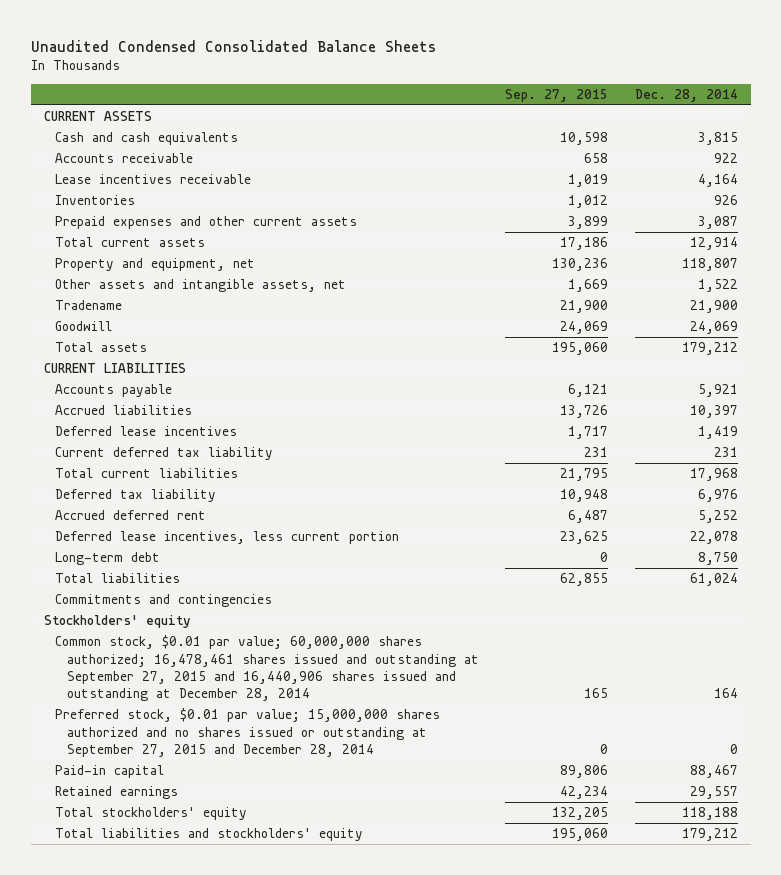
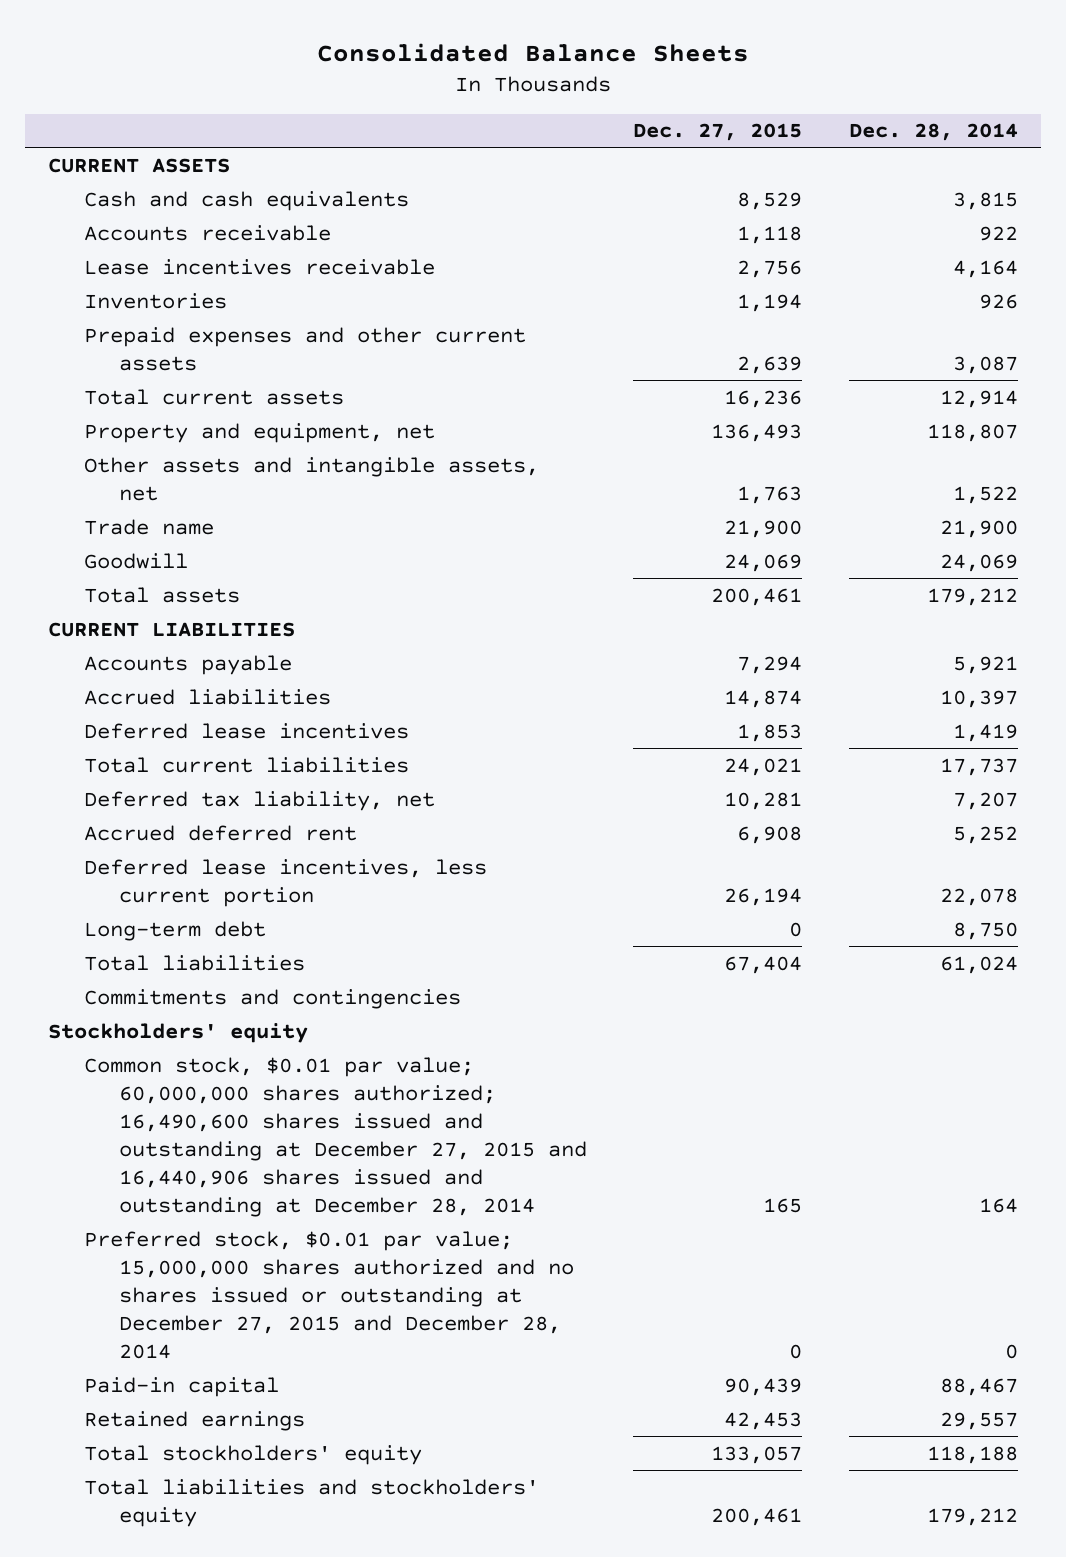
- Unaudited Condensed Consolidated Balance Sheets
+ Consolidated Balance Sheets
- | Sep. 27, 2015 | Dec. 28, 2014
+ | Dec. 27, 2015 | Dec. 28, 2014
- Tradename | 21,900 | 21,900
+ Trade name | 21,900 | 21,900
- Current deferred tax liability | 231 | 231
- Total current liabilities | 21,795 | 17,968
- Deferred tax liability | 10,948 | 6,976
+ Total current liabilities | 24,021 | 17,737
+ Deferred tax liability, net | 10,281 | 7,207
- Common stock, $0.01 par value; 60,000,000 shares authorized; 16,478,461 shares issued and outstanding at September 27, 2015 and 16,440,906 shares issued and outstanding at December 28, 2014 | 165 | 164
- Preferred stock, $0.01 par value; 15,000,000 shares authorized and no shares issued or outstanding at September 27, 2015 and December 28, 2014 | 0 | 0
+ Common stock, $0.01 par value; 60,000,000 shares authorized; 16,490,600 shares issued and outstanding at December 27, 2015 and 16,440,906 shares issued and outstanding at December 28, 2014 | 165 | 164
+ Preferred stock, $0.01 par value; 15,000,000 shares authorized and no shares issued or outstanding at December 27, 2015 and December 28, 2014 | 0 | 0

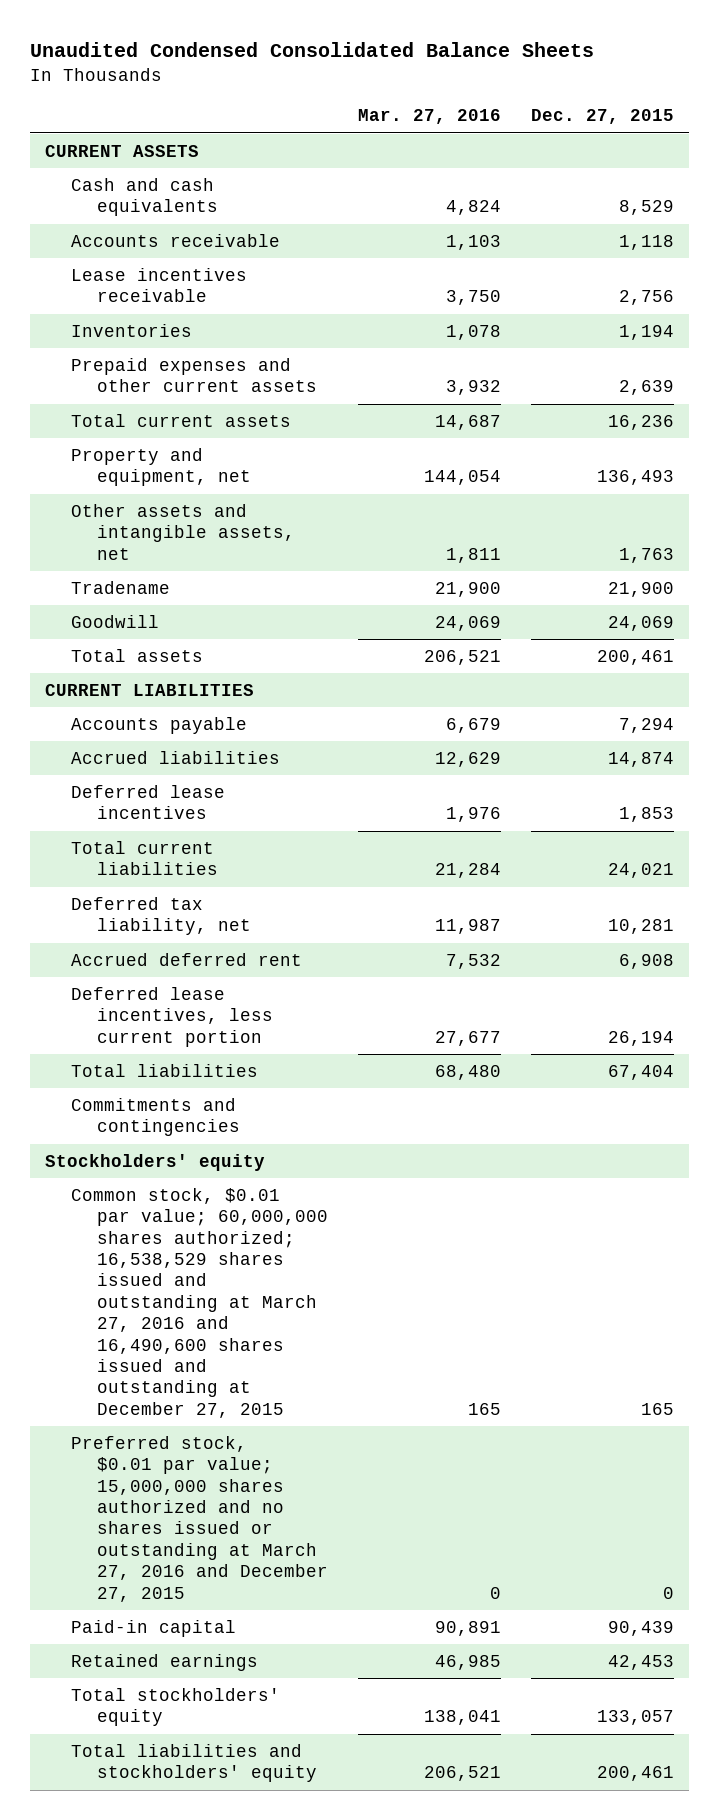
- Consolidated Balance Sheets
+ Unaudited Condensed Consolidated Balance Sheets
- | Dec. 27, 2015 | Dec. 28, 2014
+ | Mar. 27, 2016 | Dec. 27, 2015
- Trade name | 21,900 | 21,900
+ Tradename | 21,900 | 21,900
- Long-term debt | 0 | 8,750
- Common stock, $0.01 par value; 60,000,000 shares authorized; 16,490,600 shares issued and outstanding at December 27, 2015 and 16,440,906 shares issued and outstanding at December 28, 2014 | 165 | 164
- Preferred stock, $0.01 par value; 15,000,000 shares authorized and no shares issued or outstanding at December 27, 2015 and December 28, 2014 | 0 | 0
+ Common stock, $0.01 par value; 60,000,000 shares authorized; 16,538,529 shares issued and outstanding at March 27, 2016 and 16,490,600 shares issued and outstanding at December 27, 2015 | 165 | 165
+ Preferred stock, $0.01 par value; 15,000,000 shares authorized and no shares issued or outstanding at March 27, 2016 and December 27, 2015 | 0 | 0

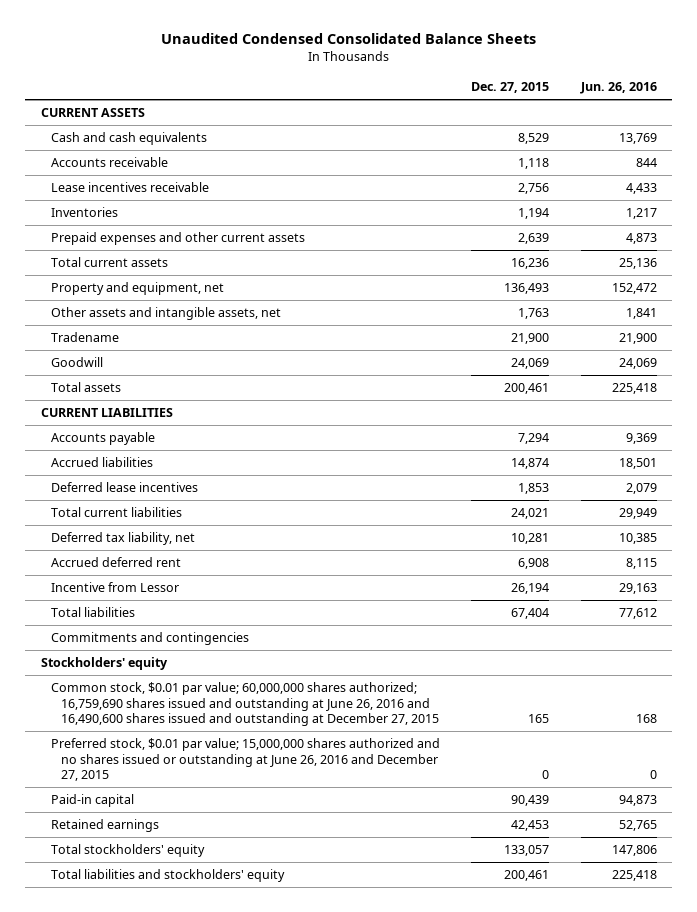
- | Mar. 27, 2016 | Dec. 27, 2015
+ | Dec. 27, 2015 | Jun. 26, 2016
- Deferred lease incentives, less current portion | 27,677 | 26,194
+ Incentive from Lessor | 26,194 | 29,163
- Common stock, $0.01 par value; 60,000,000 shares authorized; 16,538,529 shares issued and outstanding at March 27, 2016 and 16,490,600 shares issued and outstanding at December 27, 2015 | 165 | 165
- Preferred stock, $0.01 par value; 15,000,000 shares authorized and no shares issued or outstanding at March 27, 2016 and December 27, 2015 | 0 | 0
+ Common stock, $0.01 par value; 60,000,000 shares authorized; 16,759,690 shares issued and outstanding at June 26, 2016 and 16,490,600 shares issued and outstanding at December 27, 2015 | 165 | 168
+ Preferred stock, $0.01 par value; 15,000,000 shares authorized and no shares issued or outstanding at June 26, 2016 and December 27, 2015 | 0 | 0

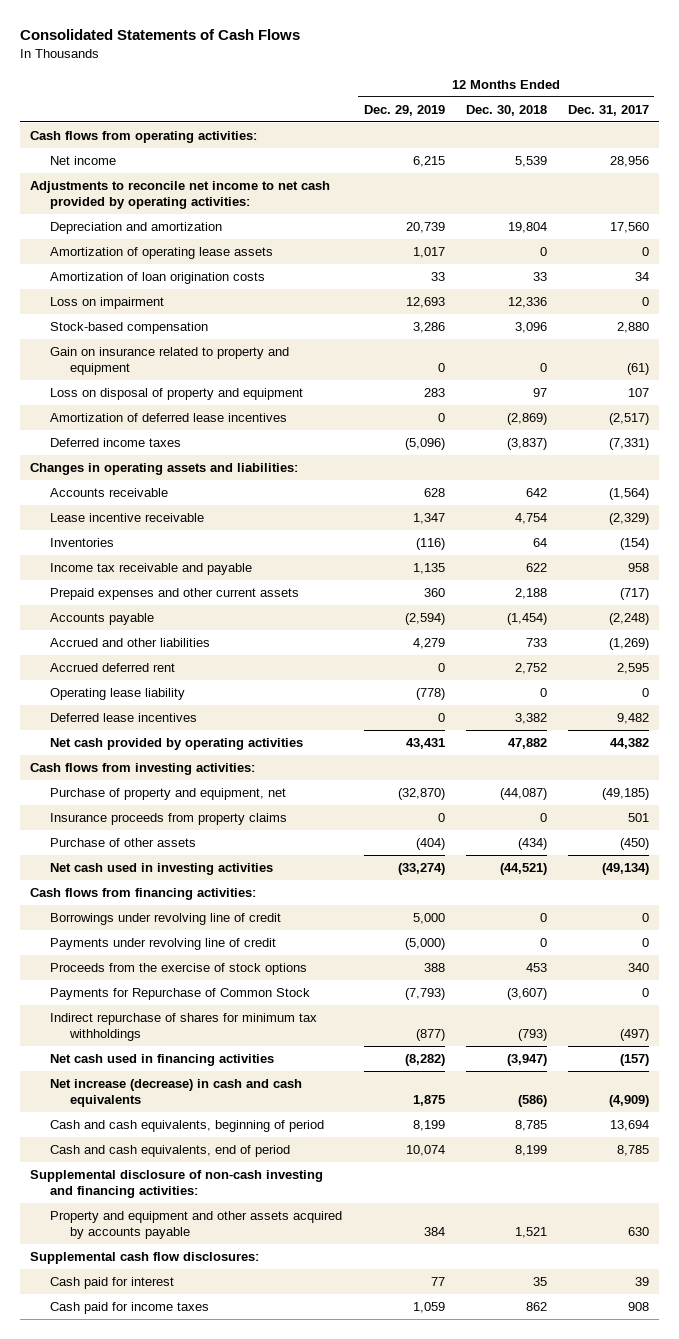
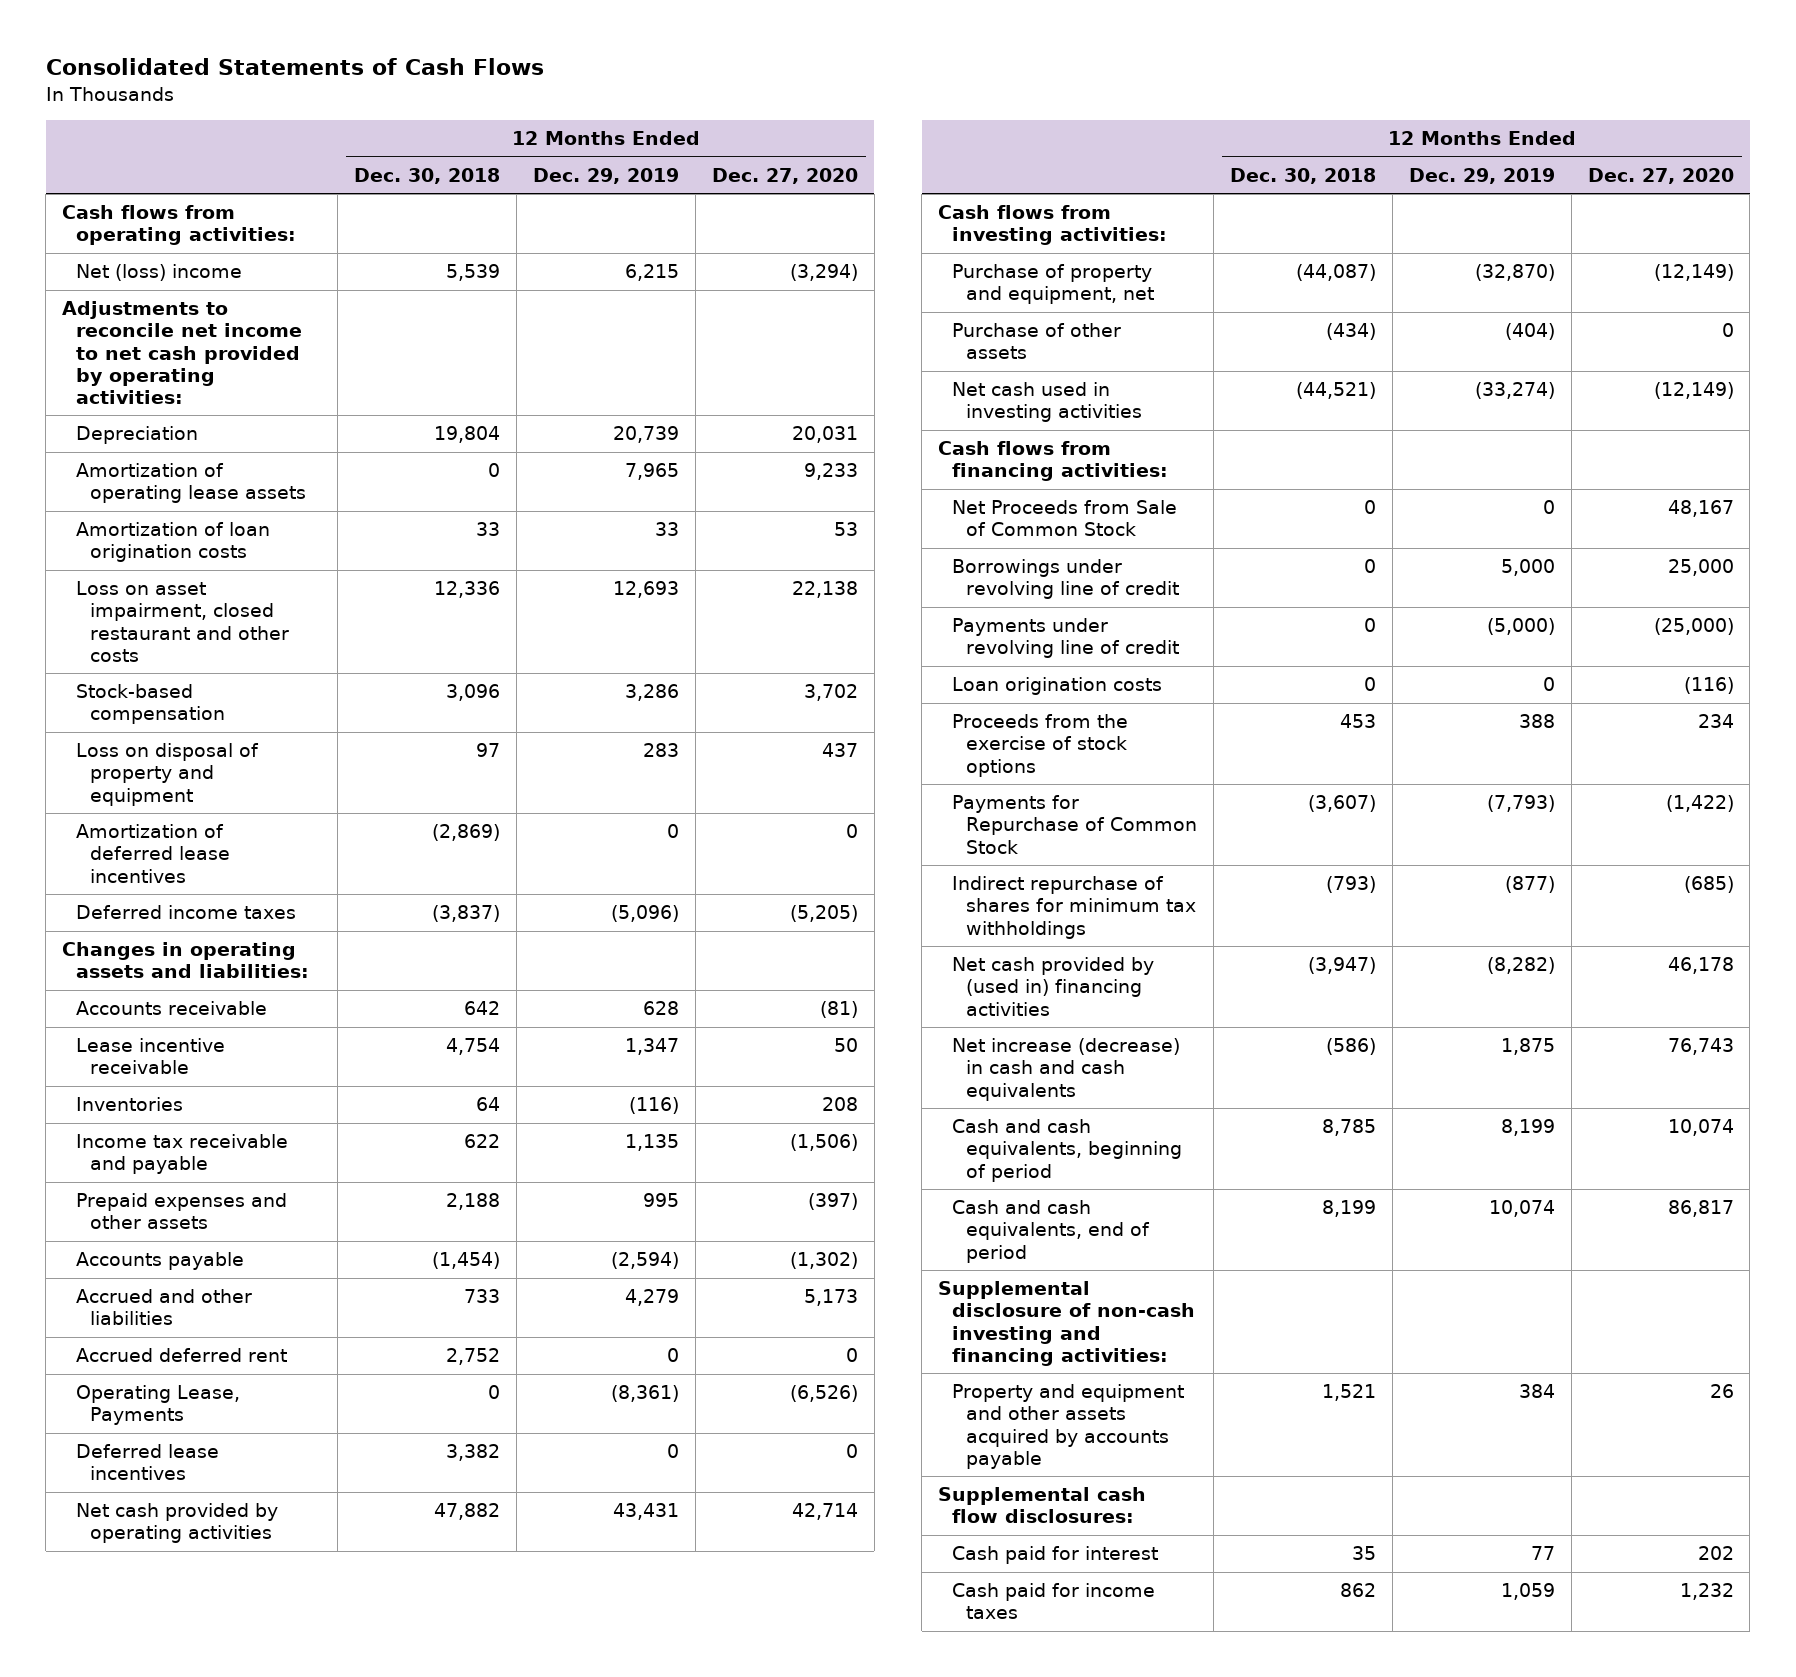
- | 12 Months Ended Dec. 29, 2019 | 12 Months Ended Dec. 30, 2018 | 12 Months Ended Dec. 31, 2017
+ | 12 Months Ended Dec. 30, 2018 | 12 Months Ended Dec. 29, 2019 | 12 Months Ended Dec. 27, 2020
- Net income | 6,215 | 5,539 | 28,956
+ Net (loss) income | 5,539 | 6,215 | (3,294)
- Depreciation and amortization | 20,739 | 19,804 | 17,560
- Amortization of operating lease assets | 1,017 | 0 | 0
+ Depreciation | 19,804 | 20,739 | 20,031
+ Amortization of operating lease assets | 0 | 7,965 | 9,233
- Loss on impairment | 12,693 | 12,336 | 0
+ Loss on asset impairment, closed restaurant and other costs | 12,336 | 12,693 | 22,138
- Gain on insurance related to property and equipment | 0 | 0 | (61)
- Prepaid expenses and other current assets | 360 | 2,188 | (717)
+ Prepaid expenses and other assets | 2,188 | 995 | (397)
- Operating lease liability | (778) | 0 | 0
+ Operating Lease, Payments | 0 | (8,361) | (6,526)
- Insurance proceeds from property claims | 0 | 0 | 501
+ Net Proceeds from Sale of Common Stock | 0 | 0 | 48,167
+ Loan origination costs | 0 | 0 | (116)
- Net cash used in financing activities | (8,282) | (3,947) | (157)
+ Net cash provided by (used in) financing activities | (3,947) | (8,282) | 46,178

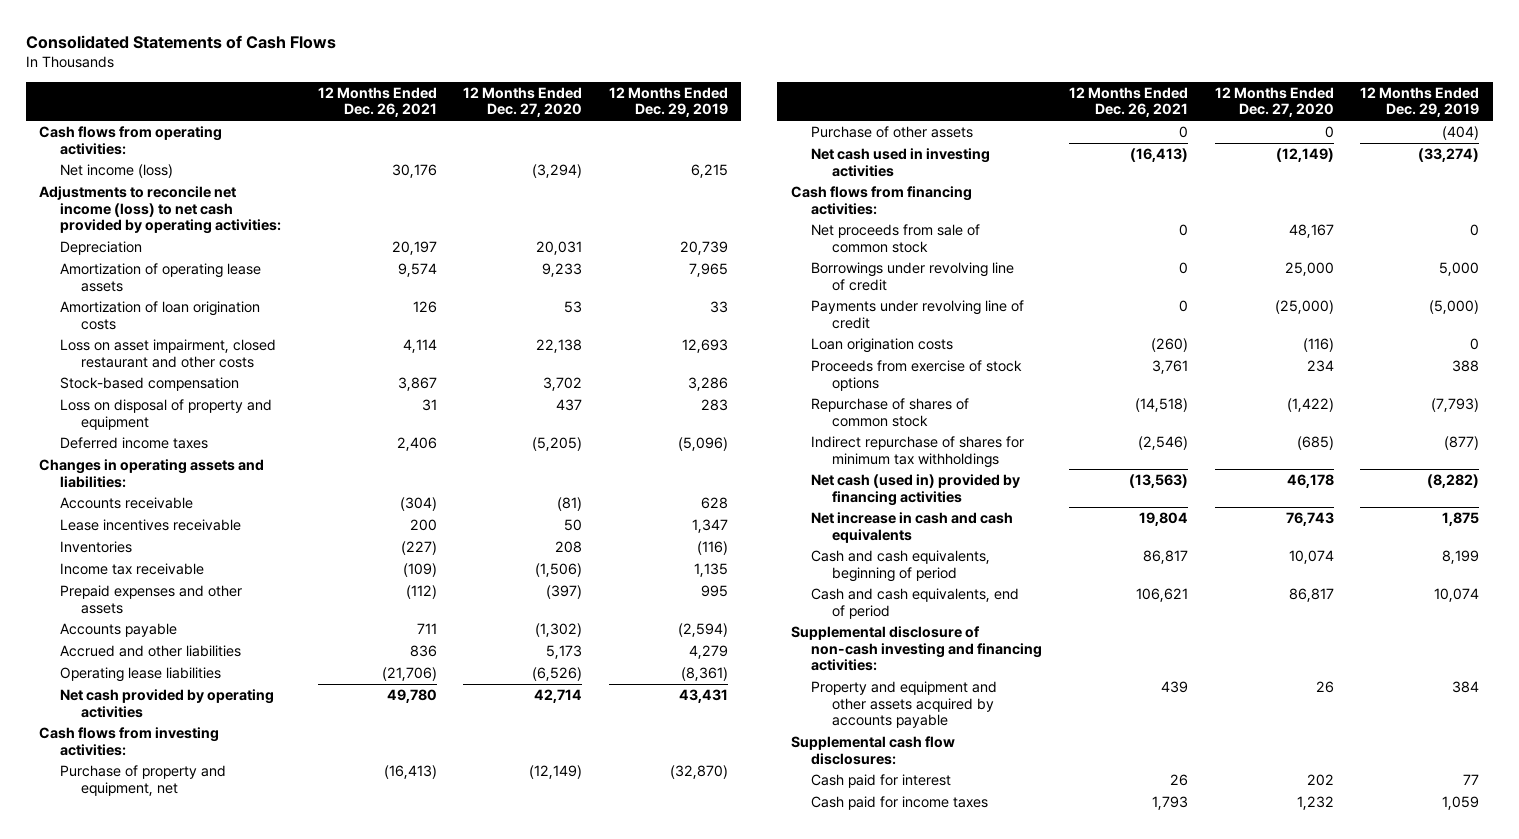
- | 12 Months Ended Dec. 30, 2018 | 12 Months Ended Dec. 29, 2019 | 12 Months Ended Dec. 27, 2020
+ | 12 Months Ended Dec. 26, 2021 | 12 Months Ended Dec. 27, 2020 | 12 Months Ended Dec. 29, 2019
- Net (loss) income | 5,539 | 6,215 | (3,294)
- Adjustments to reconcile net income to net cash provided by operating activities:
+ Net income (loss) | 30,176 | (3,294) | 6,215
+ Adjustments to reconcile net income (loss) to net cash provided by operating activities:
- Amortization of deferred lease incentives | (2,869) | 0 | 0
- Lease incentive receivable | 4,754 | 1,347 | 50
+ Lease incentives receivable | 200 | 50 | 1,347
- Income tax receivable and payable | 622 | 1,135 | (1,506)
+ Income tax receivable | (109) | (1,506) | 1,135
- Accrued deferred rent | 2,752 | 0 | 0
- Operating Lease, Payments | 0 | (8,361) | (6,526)
- Deferred lease incentives | 3,382 | 0 | 0
+ Operating lease liabilities | (21,706) | (6,526) | (8,361)
- Net Proceeds from Sale of Common Stock | 0 | 0 | 48,167
+ Net proceeds from sale of common stock | 0 | 48,167 | 0
- Proceeds from the exercise of stock options | 453 | 388 | 234
- Payments for Repurchase of Common Stock | (3,607) | (7,793) | (1,422)
+ Proceeds from exercise of stock options | 3,761 | 234 | 388
+ Repurchase of shares of common stock | (14,518) | (1,422) | (7,793)
- Net cash provided by (used in) financing activities | (3,947) | (8,282) | 46,178
- Net increase (decrease) in cash and cash equivalents | (586) | 1,875 | 76,743
+ Net cash (used in) provided by financing activities | (13,563) | 46,178 | (8,282)
+ Net increase in cash and cash equivalents | 19,804 | 76,743 | 1,875

